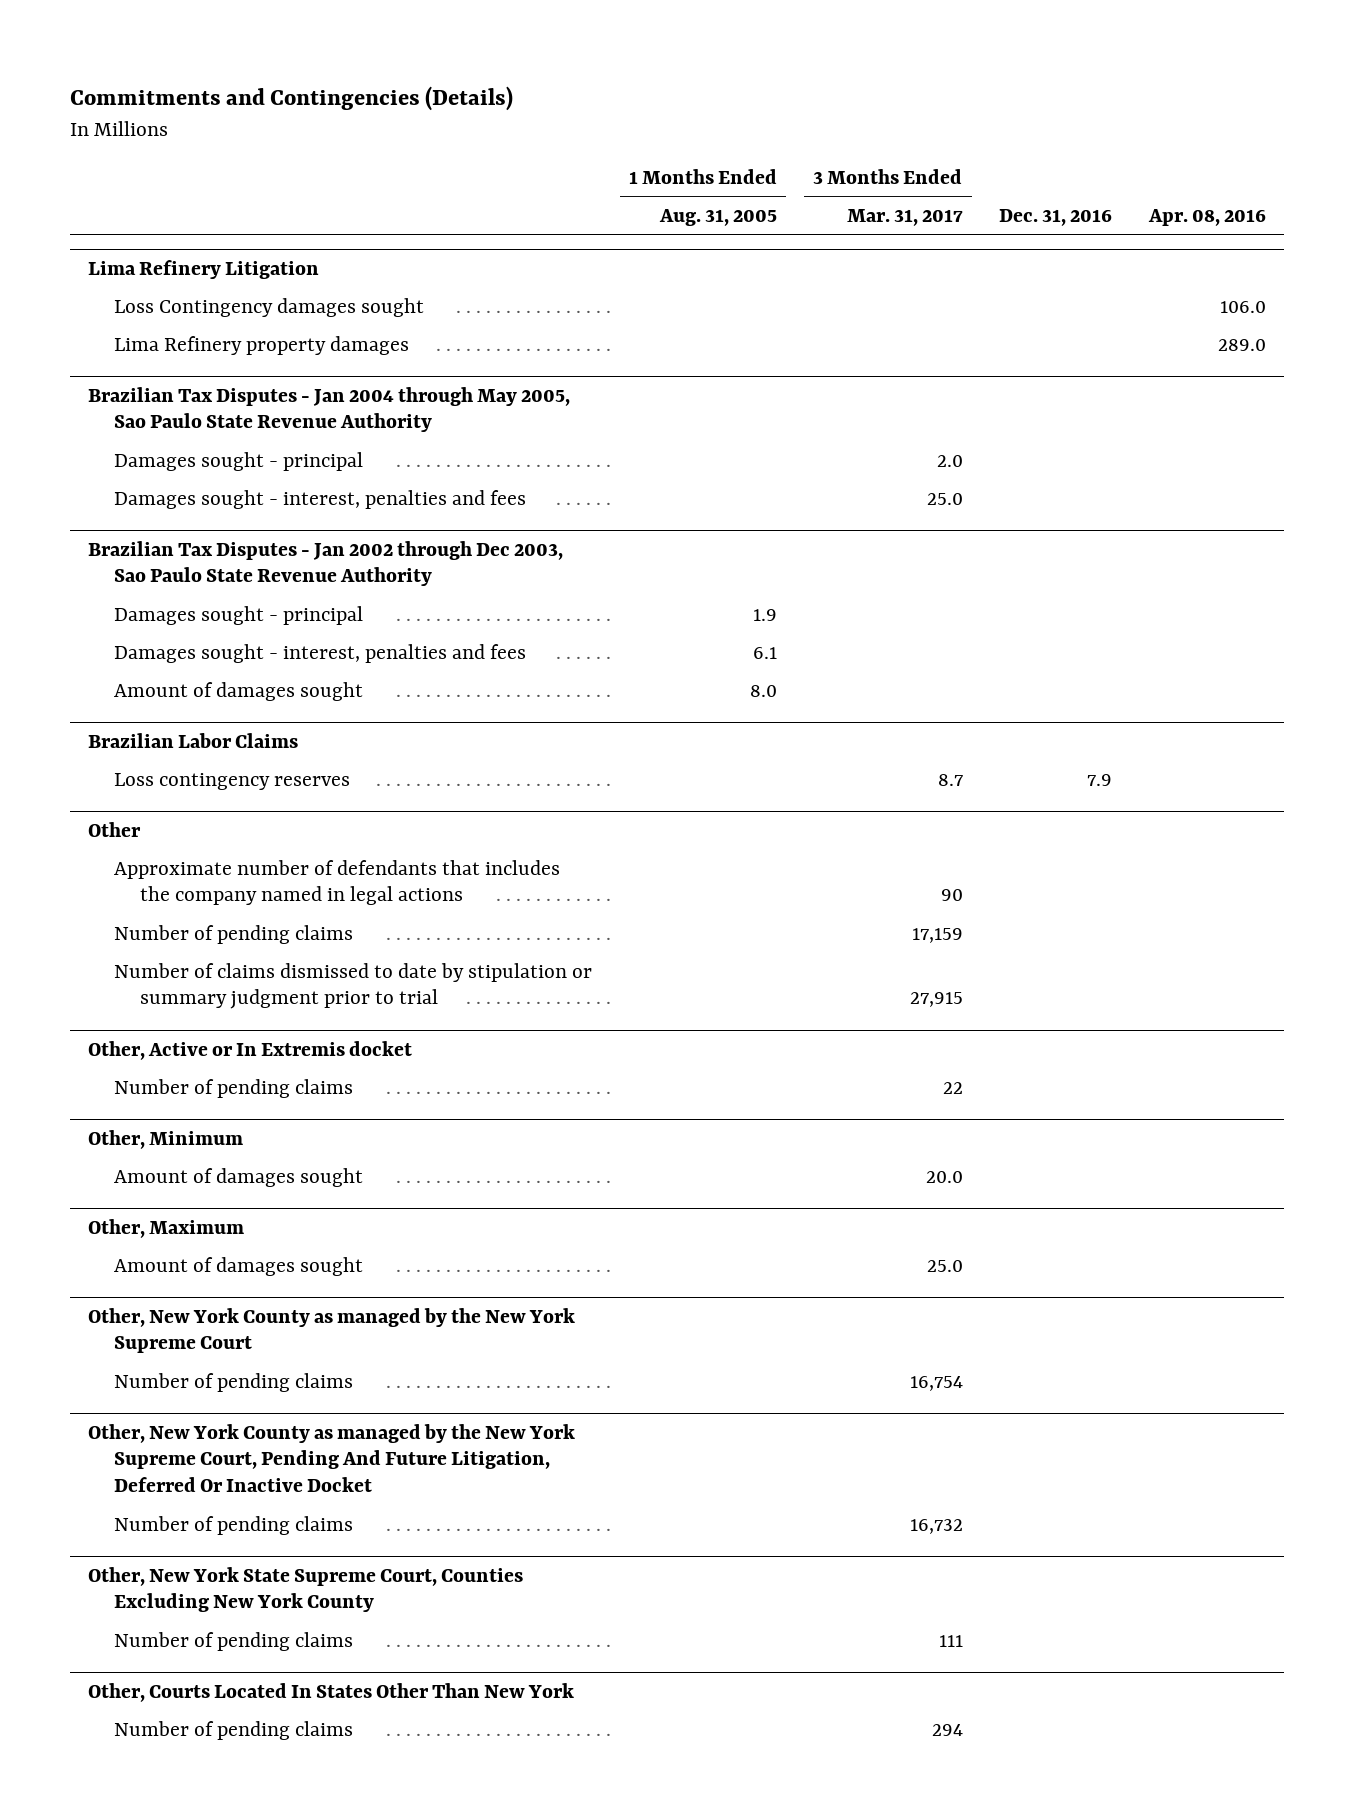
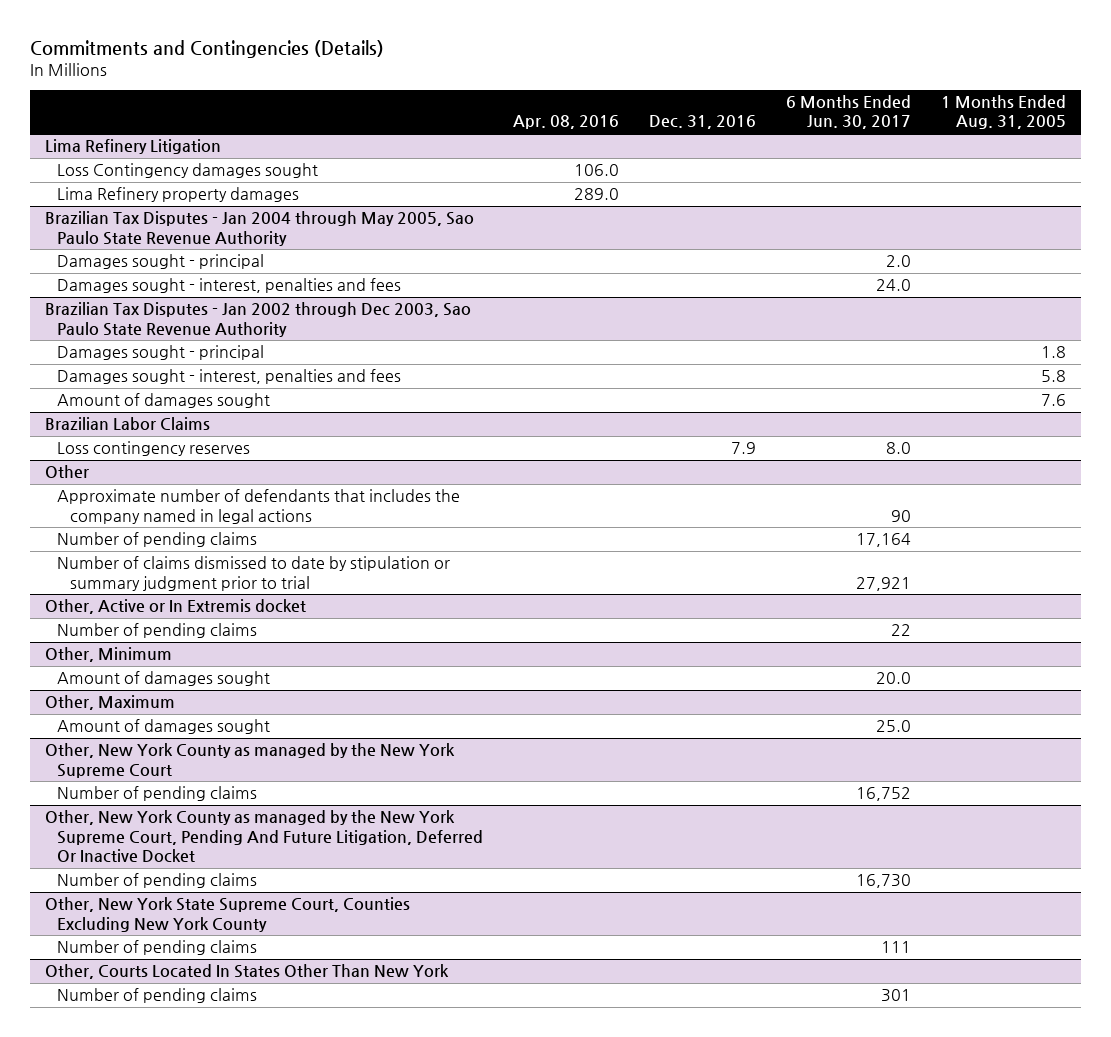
- | 1 Months Ended Aug. 31, 2005 | 3 Months Ended Mar. 31, 2017 | Dec. 31, 2016 | Apr. 08, 2016
+ | Apr. 08, 2016 | Dec. 31, 2016 | 6 Months Ended Jun. 30, 2017 | 1 Months Ended Aug. 31, 2005
@ Brazilian Tax Disputes - Jan 2002 through Dec 2003, Sao Paulo State Revenue Authority
- Damages sought - principal | 1.9 | | |
- Damages sought - interest, penalties and fees | 6.1 | | |
- Amount of damages sought | 8.0 | | |
+ Damages sought - principal | | | | 1.8
+ Damages sought - interest, penalties and fees | | | | 5.8
+ Amount of damages sought | | | | 7.6

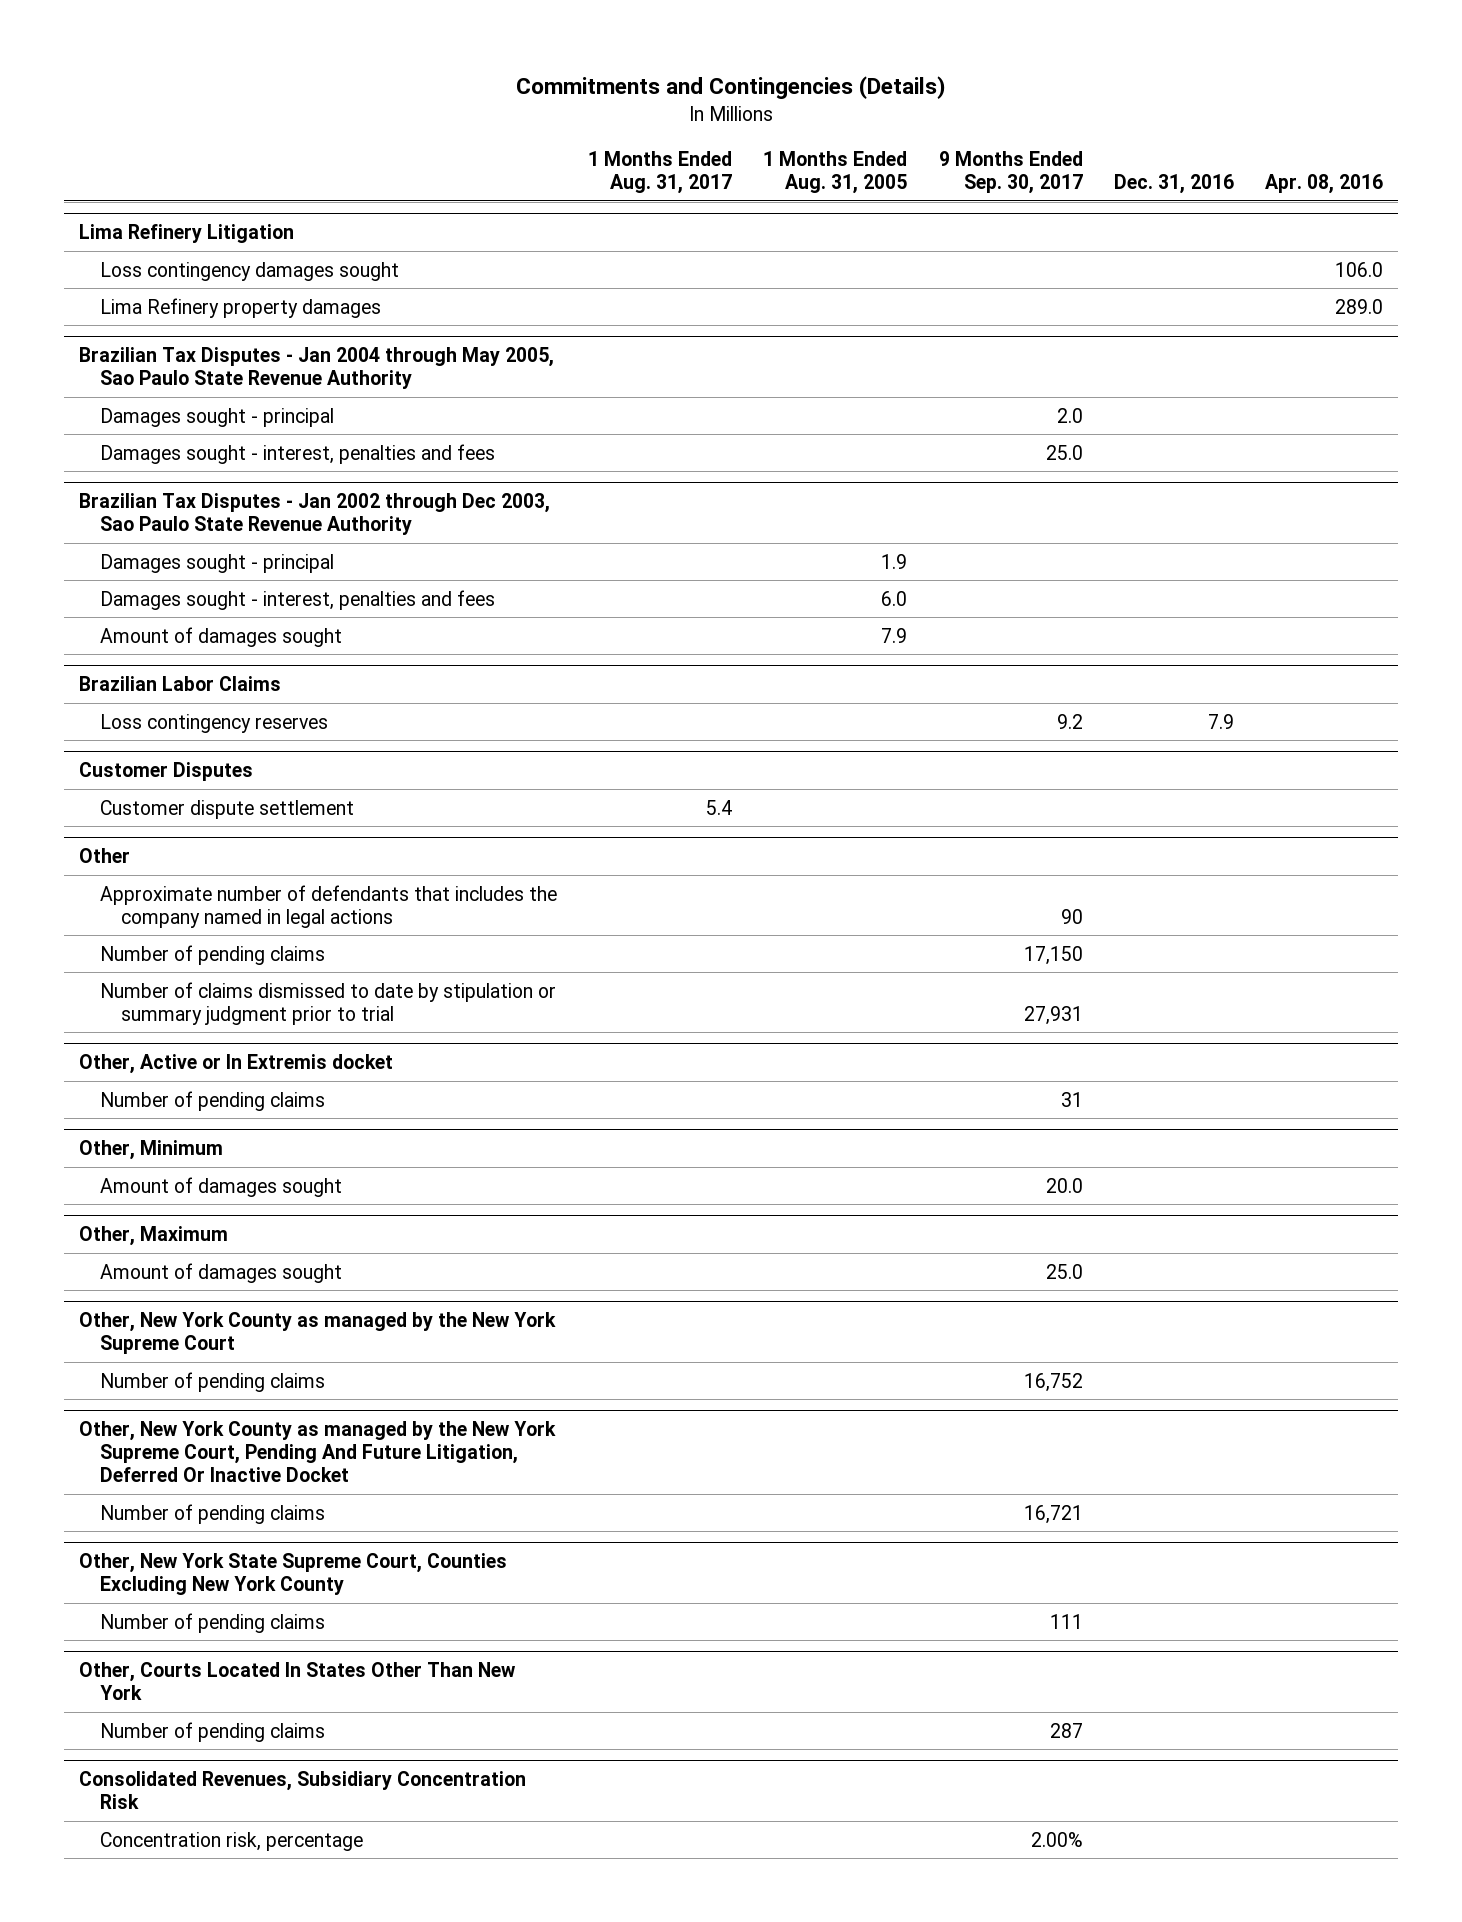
- | Apr. 08, 2016 | Dec. 31, 2016 | 6 Months Ended Jun. 30, 2017 | 1 Months Ended Aug. 31, 2005
+ | 1 Months Ended Aug. 31, 2017 | 1 Months Ended Aug. 31, 2005 | 9 Months Ended Sep. 30, 2017 | Dec. 31, 2016 | Apr. 08, 2016
@ Lima Refinery Litigation
- Loss Contingency damages sought | 106.0 | | |
+ Loss contingency damages sought | | | | | 106.0
@ Brazilian Tax Disputes - Jan 2002 through Dec 2003, Sao Paulo State Revenue Authority
- Damages sought - principal | | | | 1.8
- Damages sought - interest, penalties and fees | | | | 5.8
- Amount of damages sought | | | | 7.6
+ Damages sought - principal | | 1.9 | | |
+ Damages sought - interest, penalties and fees | | 6.0 | | |
+ Amount of damages sought | | 7.9 | | |
+ Customer Disputes
+ Customer dispute settlement | 5.4 | | | |
+ Consolidated Revenues, Subsidiary Concentration Risk
+ Concentration risk, percentage | | | 2.00% | |

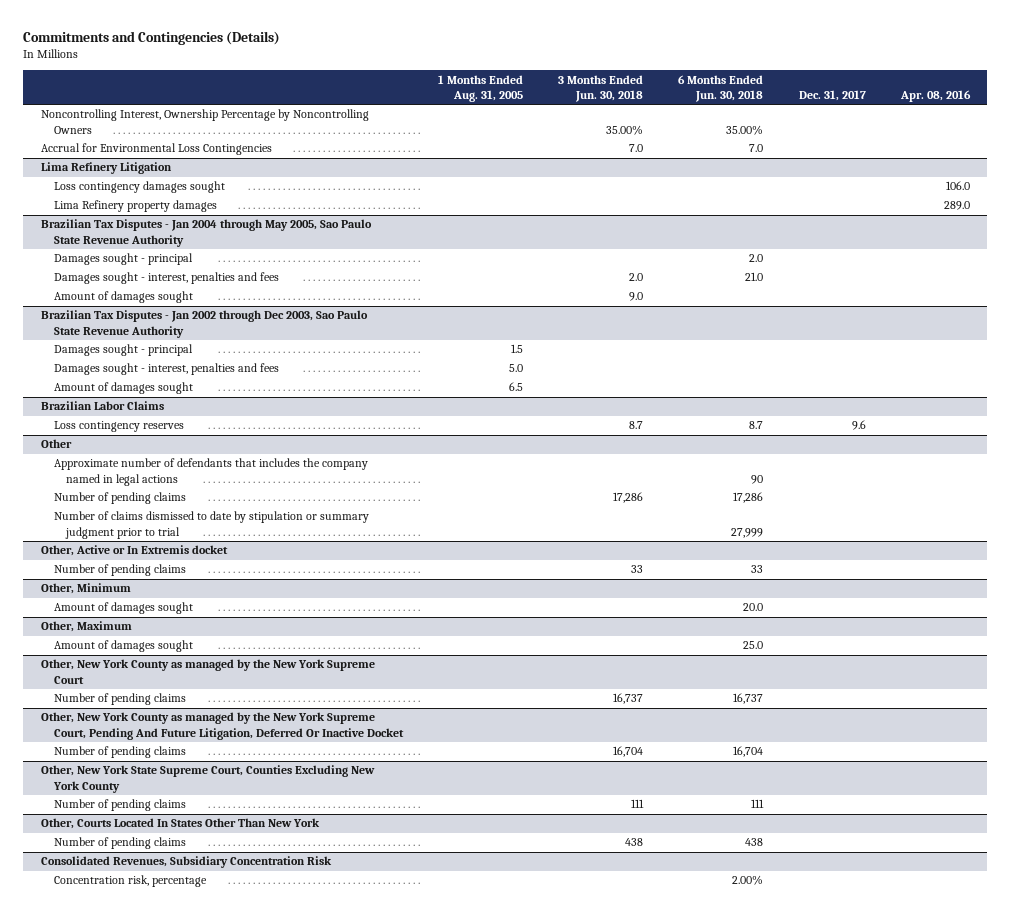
- | 1 Months Ended Aug. 31, 2017 | 1 Months Ended Aug. 31, 2005 | 9 Months Ended Sep. 30, 2017 | Dec. 31, 2016 | Apr. 08, 2016
+ | 1 Months Ended Aug. 31, 2005 | 3 Months Ended Jun. 30, 2018 | 6 Months Ended Jun. 30, 2018 | Dec. 31, 2017 | Apr. 08, 2016
+ Noncontrolling Interest, Ownership Percentage by Noncontrolling Owners | | 35.00% | 35.00% | |
+ Accrual for Environmental Loss Contingencies | | 7.0 | 7.0 | |
@ Brazilian Tax Disputes - Jan 2004 through May 2005, Sao Paulo State Revenue Authority
+ Amount of damages sought | | 9.0 | | |
@ Brazilian Tax Disputes - Jan 2002 through Dec 2003, Sao Paulo State Revenue Authority
- Damages sought - principal | | 1.9 | | |
- Damages sought - interest, penalties and fees | | 6.0 | | |
- Amount of damages sought | | 7.9 | | |
+ Damages sought - principal | 1.5 | | | |
+ Damages sought - interest, penalties and fees | 5.0 | | | |
+ Amount of damages sought | 6.5 | | | |
- Customer Disputes
- Customer dispute settlement | 5.4 | | | |

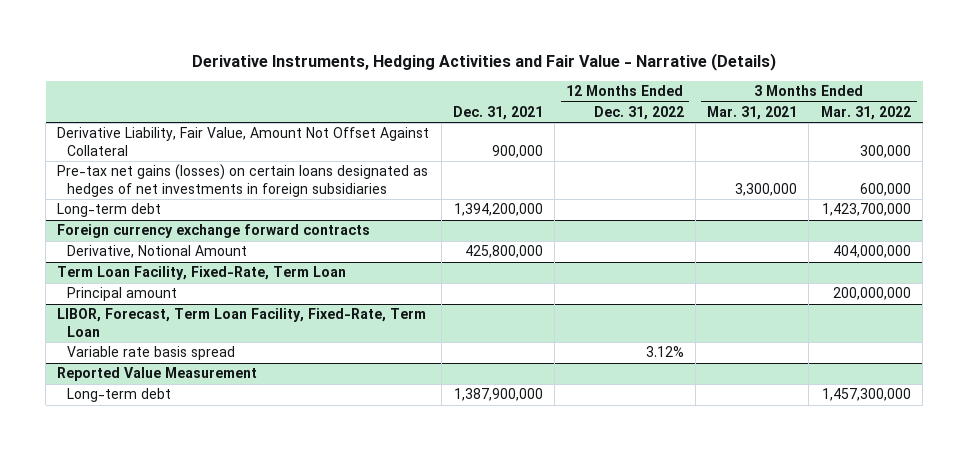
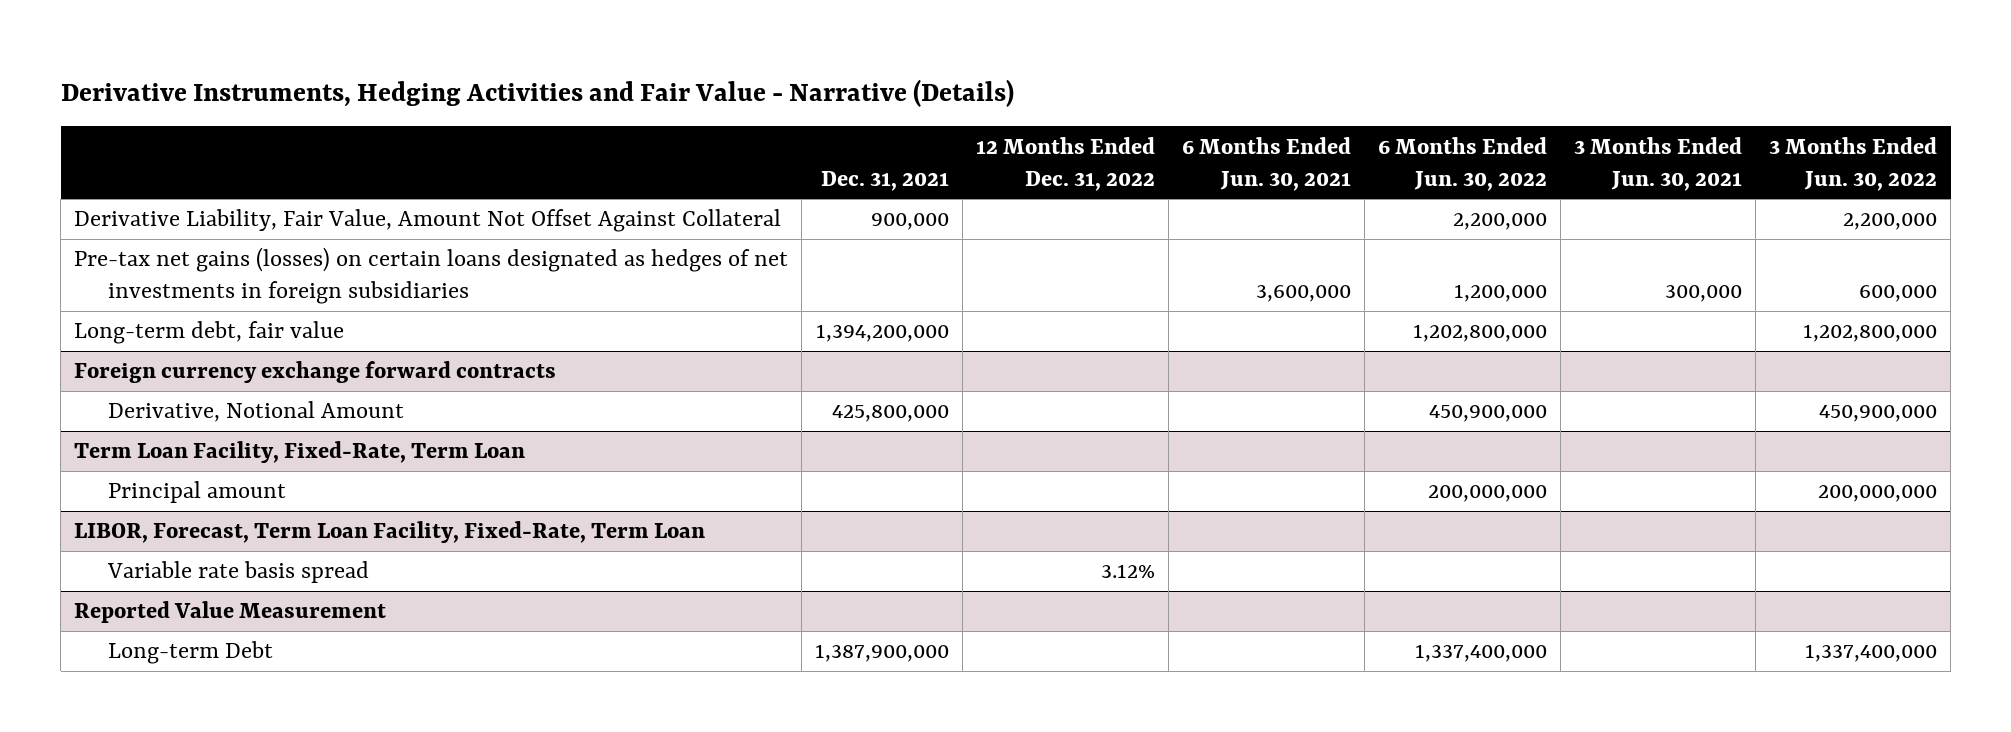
- | Dec. 31, 2021 | 12 Months Ended Dec. 31, 2022 | 3 Months Ended Mar. 31, 2021 | 3 Months Ended Mar. 31, 2022
+ | Dec. 31, 2021 | 12 Months Ended Dec. 31, 2022 | 6 Months Ended Jun. 30, 2021 | 6 Months Ended Jun. 30, 2022 | 3 Months Ended Jun. 30, 2021 | 3 Months Ended Jun. 30, 2022
- Long-term debt | 1,394,200,000 | | | 1,423,700,000
+ Long-term debt, fair value | 1,394,200,000 | | | 1,202,800,000 | | 1,202,800,000
@ Reported Value Measurement
- Long-term debt | 1,387,900,000 | | | 1,457,300,000
+ Long-term Debt | 1,387,900,000 | | | 1,337,400,000 | | 1,337,400,000

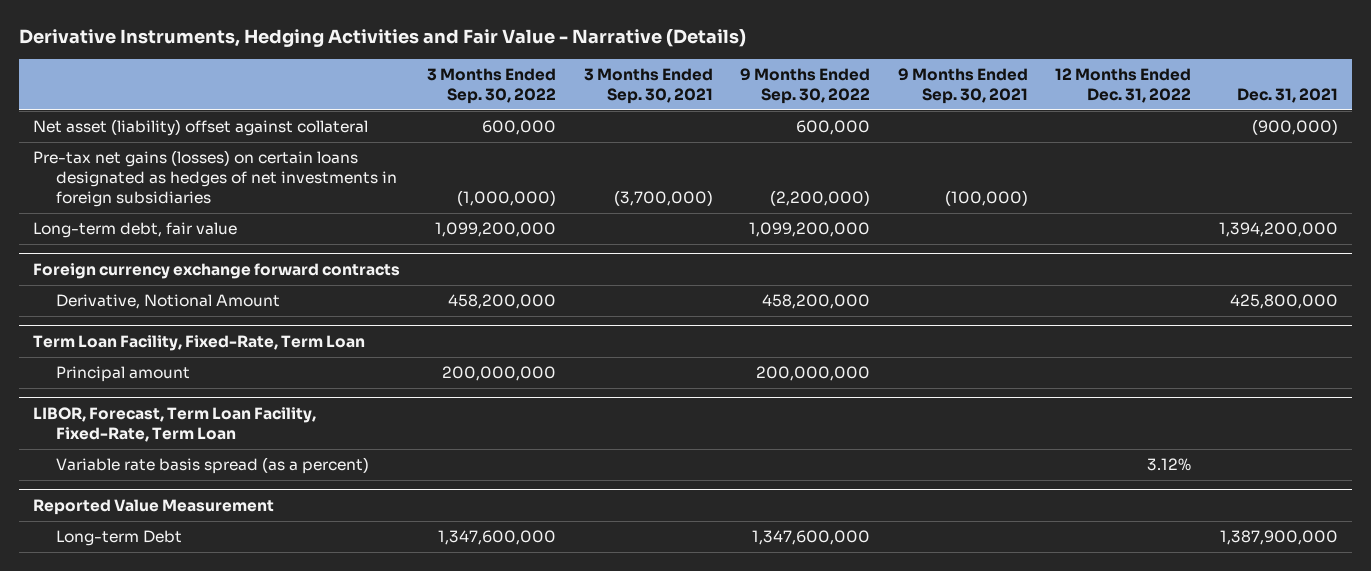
- | Dec. 31, 2021 | 12 Months Ended Dec. 31, 2022 | 6 Months Ended Jun. 30, 2021 | 6 Months Ended Jun. 30, 2022 | 3 Months Ended Jun. 30, 2021 | 3 Months Ended Jun. 30, 2022
+ | 3 Months Ended Sep. 30, 2022 | 3 Months Ended Sep. 30, 2021 | 9 Months Ended Sep. 30, 2022 | 9 Months Ended Sep. 30, 2021 | 12 Months Ended Dec. 31, 2022 | Dec. 31, 2021
- Derivative Liability, Fair Value, Amount Not Offset Against Collateral | 900,000 | | | 2,200,000 | | 2,200,000
+ Net asset (liability) offset against collateral | 600,000 | | 600,000 | | | (900,000)
@ LIBOR, Forecast, Term Loan Facility, Fixed-Rate, Term Loan
- Variable rate basis spread | | 3.12% | | | |
+ Variable rate basis spread (as a percent) | | | | | 3.12% |

